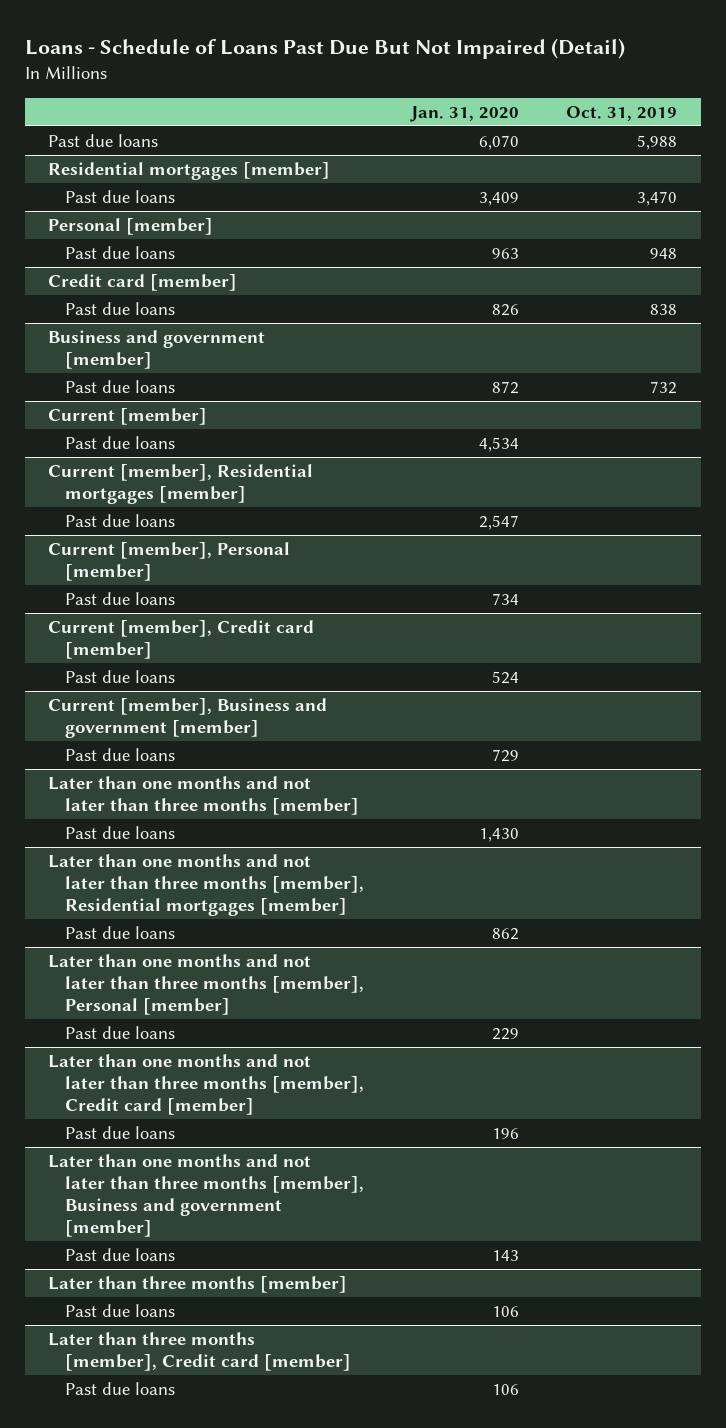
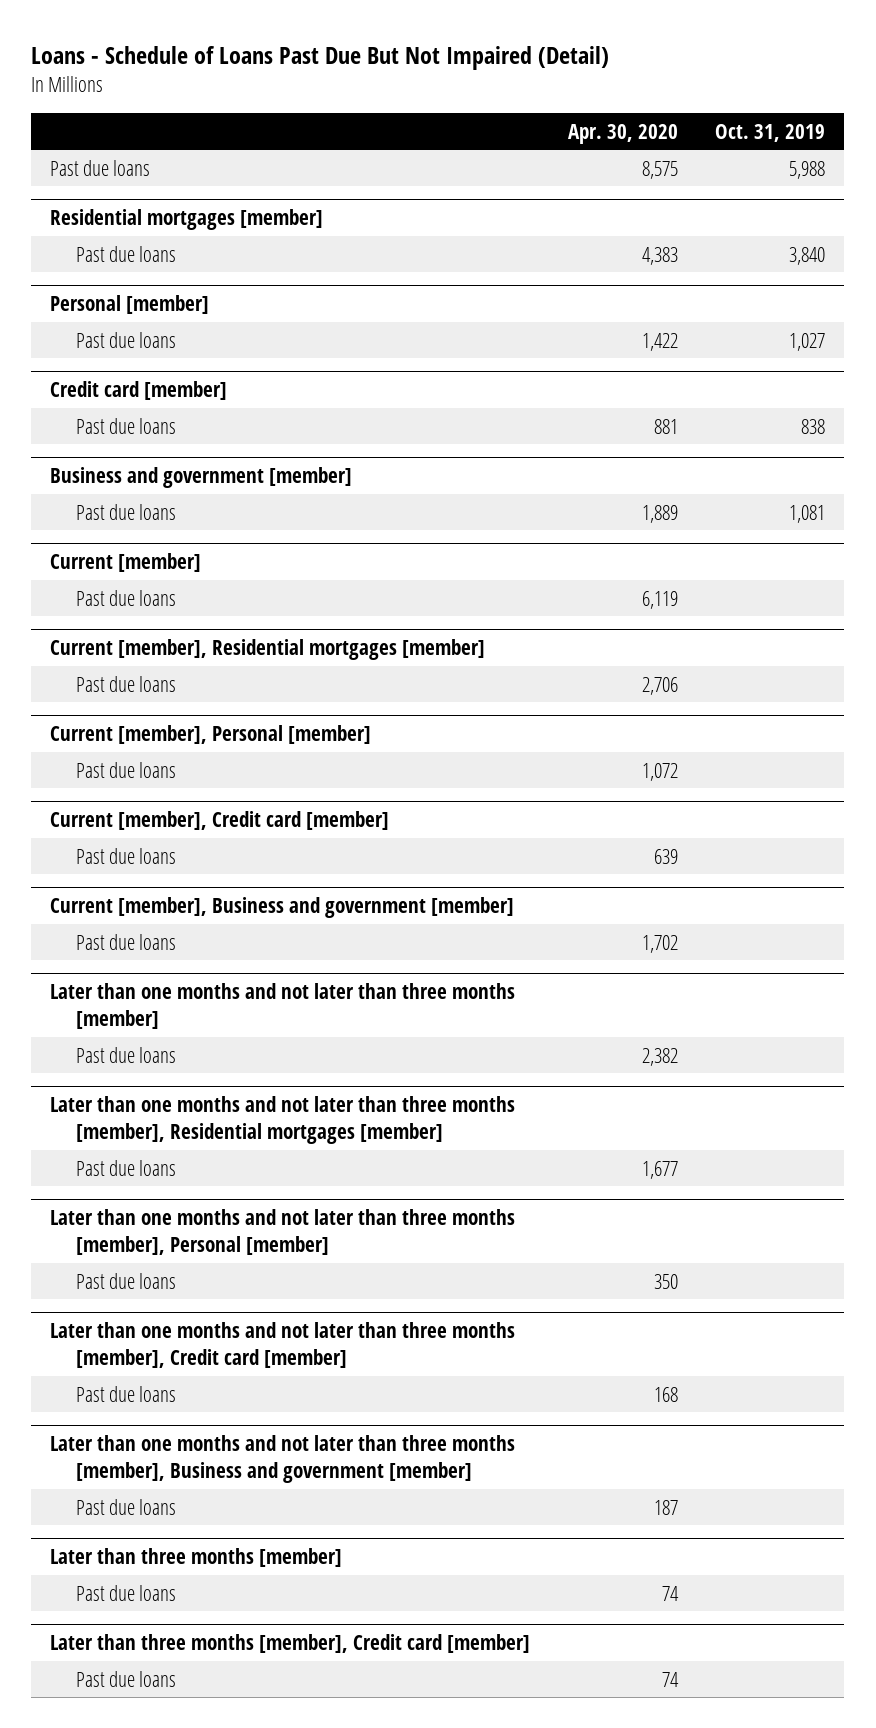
- | Jan. 31, 2020 | Oct. 31, 2019
+ | Apr. 30, 2020 | Oct. 31, 2019
@ Residential mortgages [member]
- Past due loans | 3,409 | 3,470
+ Past due loans | 4,383 | 3,840
@ Personal [member]
- Past due loans | 963 | 948
+ Past due loans | 1,422 | 1,027
@ Business and government [member]
- Past due loans | 872 | 732
+ Past due loans | 1,889 | 1,081

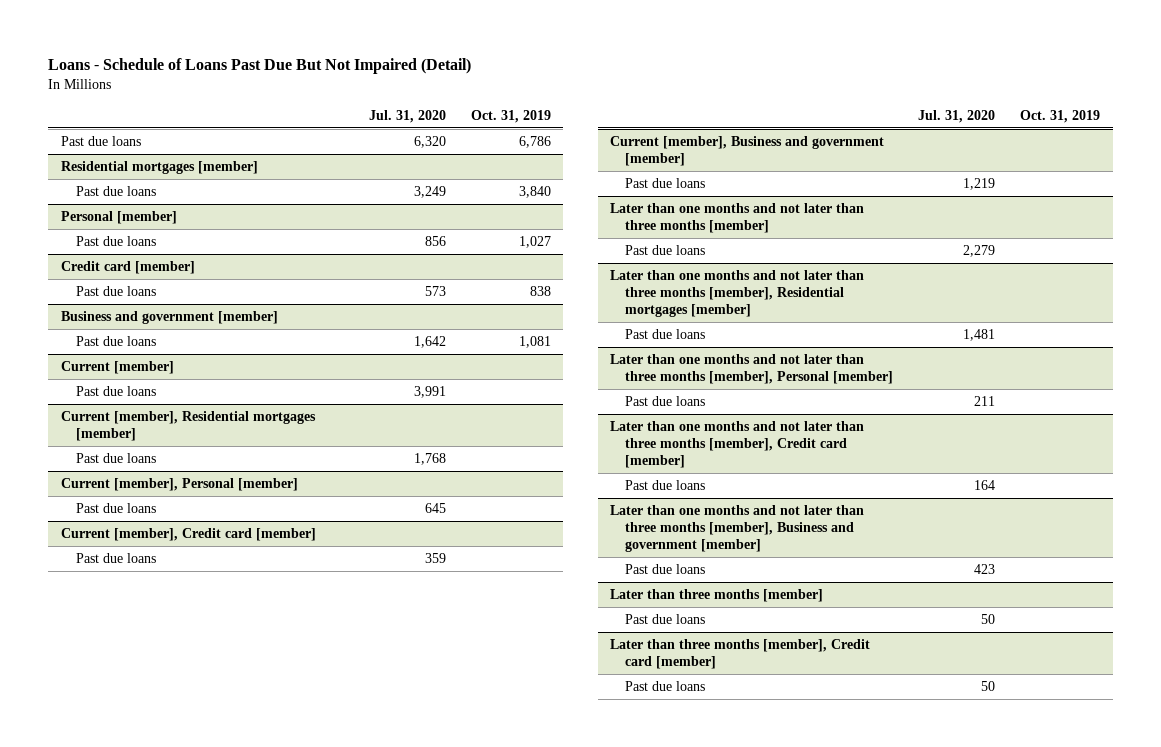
- | Apr. 30, 2020 | Oct. 31, 2019
+ | Jul. 31, 2020 | Oct. 31, 2019
- Past due loans | 8,575 | 5,988
+ Past due loans | 6,320 | 6,786

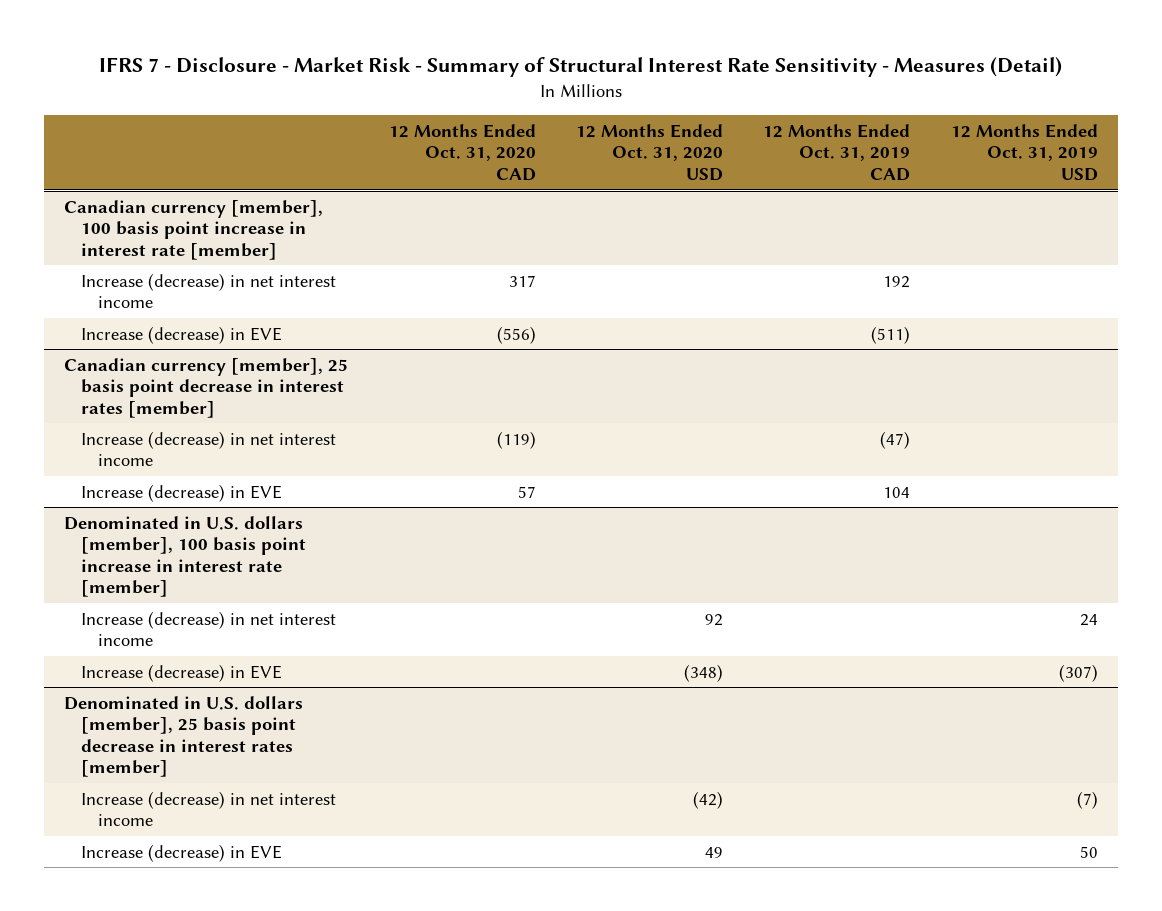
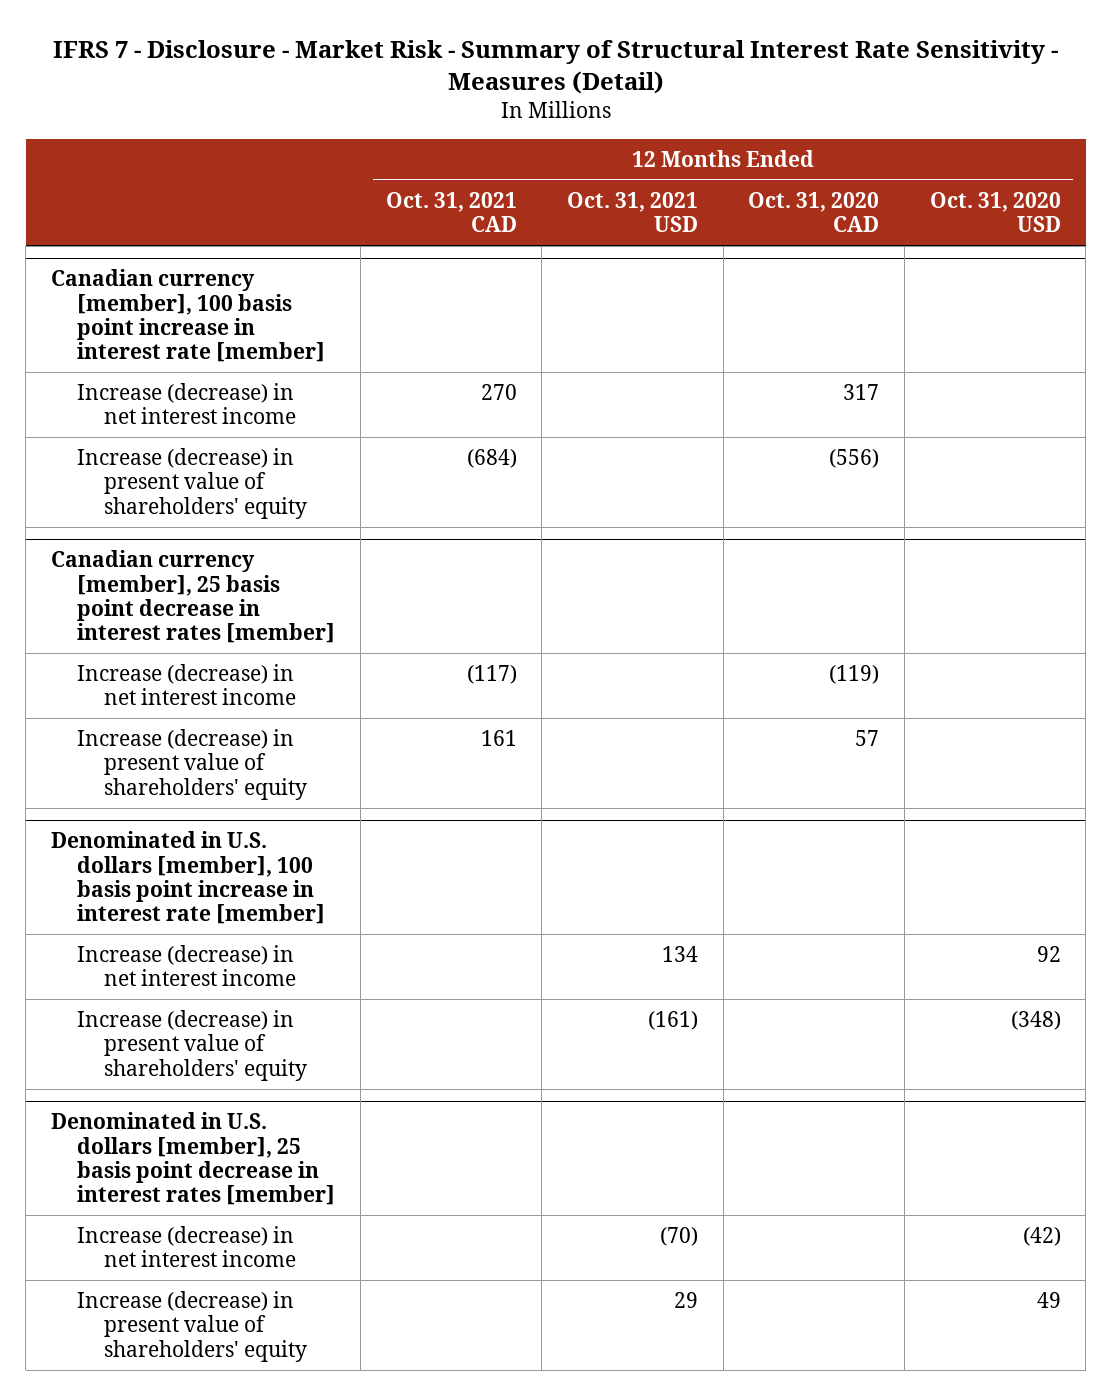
- | 12 Months Ended Oct. 31, 2020 CAD | 12 Months Ended Oct. 31, 2020 USD | 12 Months Ended Oct. 31, 2019 CAD | 12 Months Ended Oct. 31, 2019 USD
+ | 12 Months Ended Oct. 31, 2021 CAD | 12 Months Ended Oct. 31, 2021 USD | 12 Months Ended Oct. 31, 2020 CAD | 12 Months Ended Oct. 31, 2020 USD
@ Canadian currency [member], 100 basis point increase in interest rate [member]
- Increase (decrease) in EVE | (556) | | (511) |
+ Increase (decrease) in present value of shareholders' equity | (684) | | (556) |
@ Canadian currency [member], 25 basis point decrease in interest rates [member]
- Increase (decrease) in EVE | 57 | | 104 |
+ Increase (decrease) in present value of shareholders' equity | 161 | | 57 |
@ Denominated in U.S. dollars [member], 100 basis point increase in interest rate [member]
- Increase (decrease) in EVE | | (348) | | (307)
+ Increase (decrease) in present value of shareholders' equity | | (161) | | (348)
@ Denominated in U.S. dollars [member], 25 basis point decrease in interest rates [member]
- Increase (decrease) in EVE | | 49 | | 50
+ Increase (decrease) in present value of shareholders' equity | | 29 | | 49

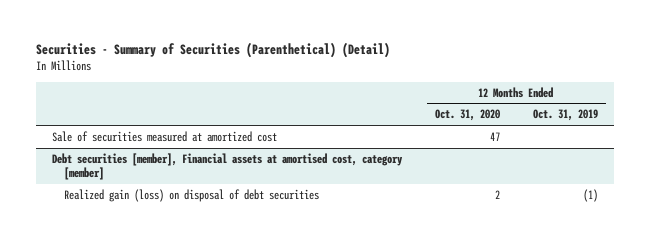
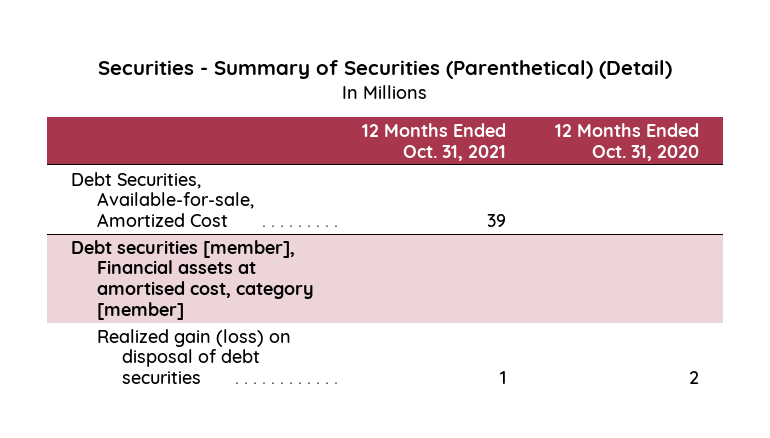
- | 12 Months Ended Oct. 31, 2020 | 12 Months Ended Oct. 31, 2019
+ | 12 Months Ended Oct. 31, 2021 | 12 Months Ended Oct. 31, 2020
- Sale of securities measured at amortized cost | 47 |
+ Debt Securities, Available-for-sale, Amortized Cost | 39 |

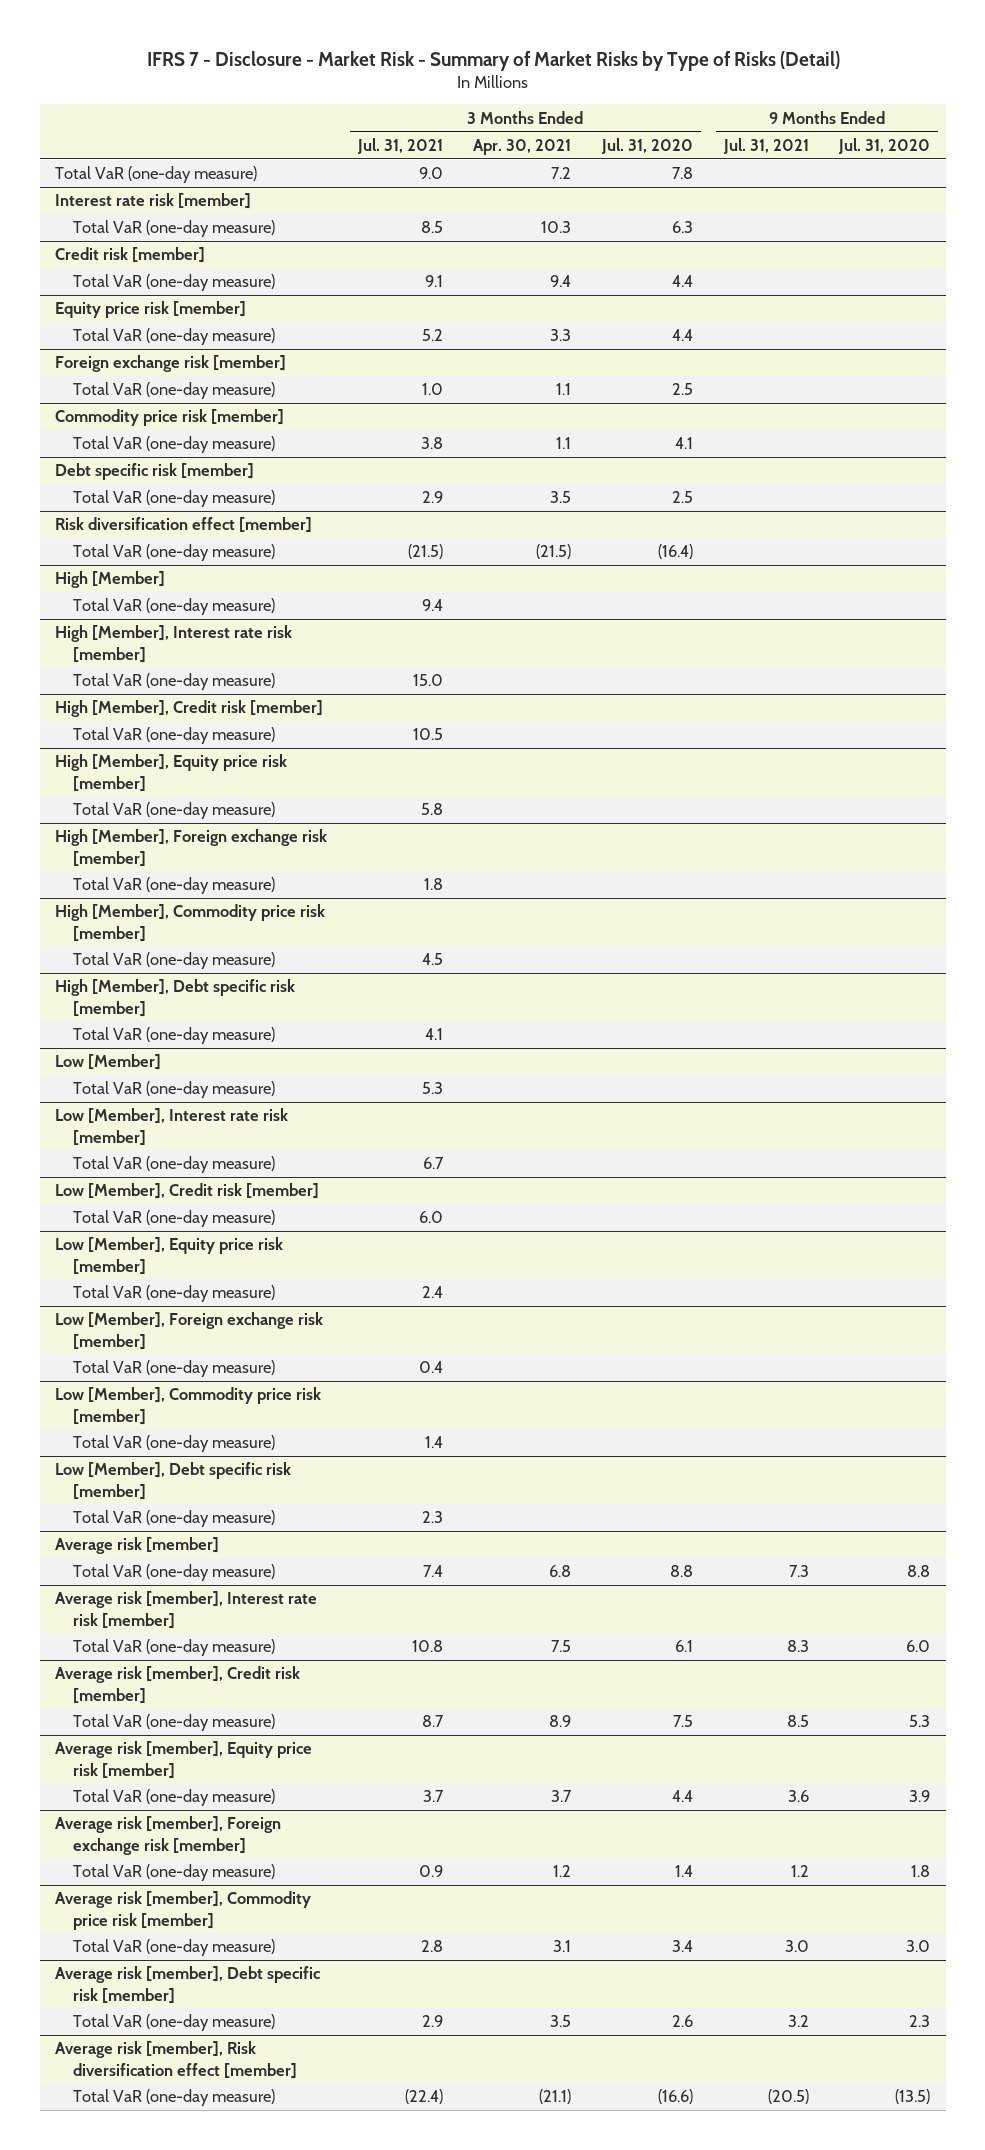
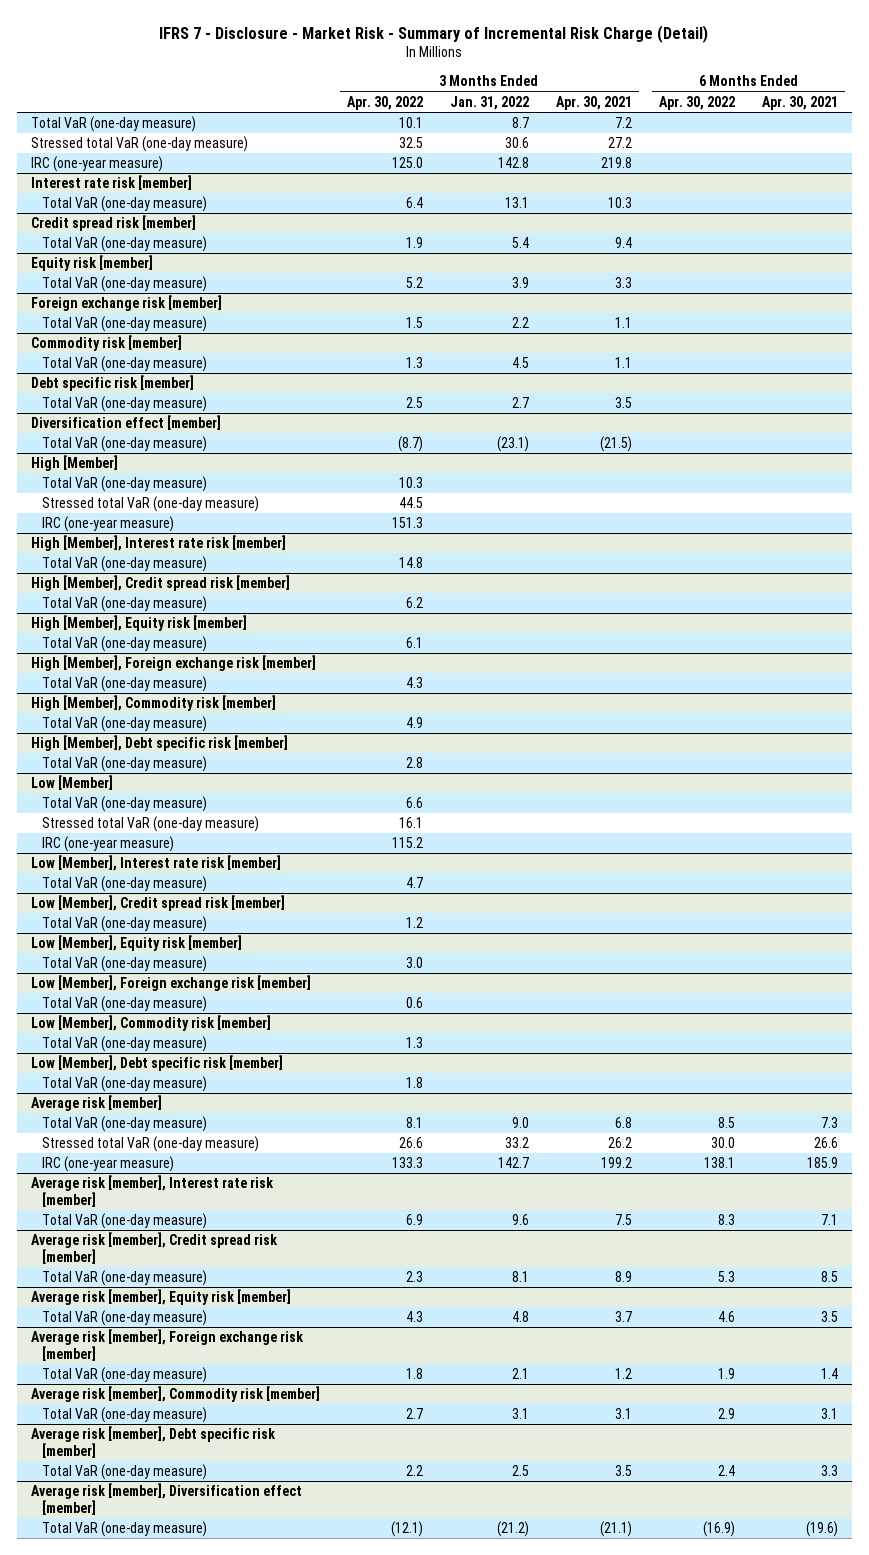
- IFRS 7 - Disclosure - Market Risk - Summary of Market Risks by Type of Risks (Detail)
+ IFRS 7 - Disclosure - Market Risk - Summary of Incremental Risk Charge (Detail)
- | 3 Months Ended Jul. 31, 2021 | 3 Months Ended Apr. 30, 2021 | 3 Months Ended Jul. 31, 2020 | 9 Months Ended Jul. 31, 2021 | 9 Months Ended Jul. 31, 2020
+ | 3 Months Ended Apr. 30, 2022 | 3 Months Ended Jan. 31, 2022 | 3 Months Ended Apr. 30, 2021 | 6 Months Ended Apr. 30, 2022 | 6 Months Ended Apr. 30, 2021
+ Stressed total VaR (one-day measure) | 32.5 | 30.6 | 27.2 | |
+ IRC (one-year measure) | 125.0 | 142.8 | 219.8 | |
- Credit risk [member]
+ Credit spread risk [member]
- Equity price risk [member]
+ Equity risk [member]
- Commodity price risk [member]
+ Commodity risk [member]
- Risk diversification effect [member]
+ Diversification effect [member]
@ High [Member]
+ Stressed total VaR (one-day measure) | 44.5 | | | |
+ IRC (one-year measure) | 151.3 | | | |
- High [Member], Credit risk [member]
+ High [Member], Credit spread risk [member]
- High [Member], Equity price risk [member]
+ High [Member], Equity risk [member]
- High [Member], Commodity price risk [member]
+ High [Member], Commodity risk [member]
@ Low [Member]
+ Stressed total VaR (one-day measure) | 16.1 | | | |
+ IRC (one-year measure) | 115.2 | | | |
- Low [Member], Credit risk [member]
+ Low [Member], Credit spread risk [member]
- Low [Member], Equity price risk [member]
+ Low [Member], Equity risk [member]
- Low [Member], Commodity price risk [member]
+ Low [Member], Commodity risk [member]
@ Average risk [member]
+ Stressed total VaR (one-day measure) | 26.6 | 33.2 | 26.2 | 30.0 | 26.6
+ IRC (one-year measure) | 133.3 | 142.7 | 199.2 | 138.1 | 185.9
- Average risk [member], Credit risk [member]
+ Average risk [member], Credit spread risk [member]
- Average risk [member], Equity price risk [member]
+ Average risk [member], Equity risk [member]
- Average risk [member], Commodity price risk [member]
+ Average risk [member], Commodity risk [member]
- Average risk [member], Risk diversification effect [member]
+ Average risk [member], Diversification effect [member]

